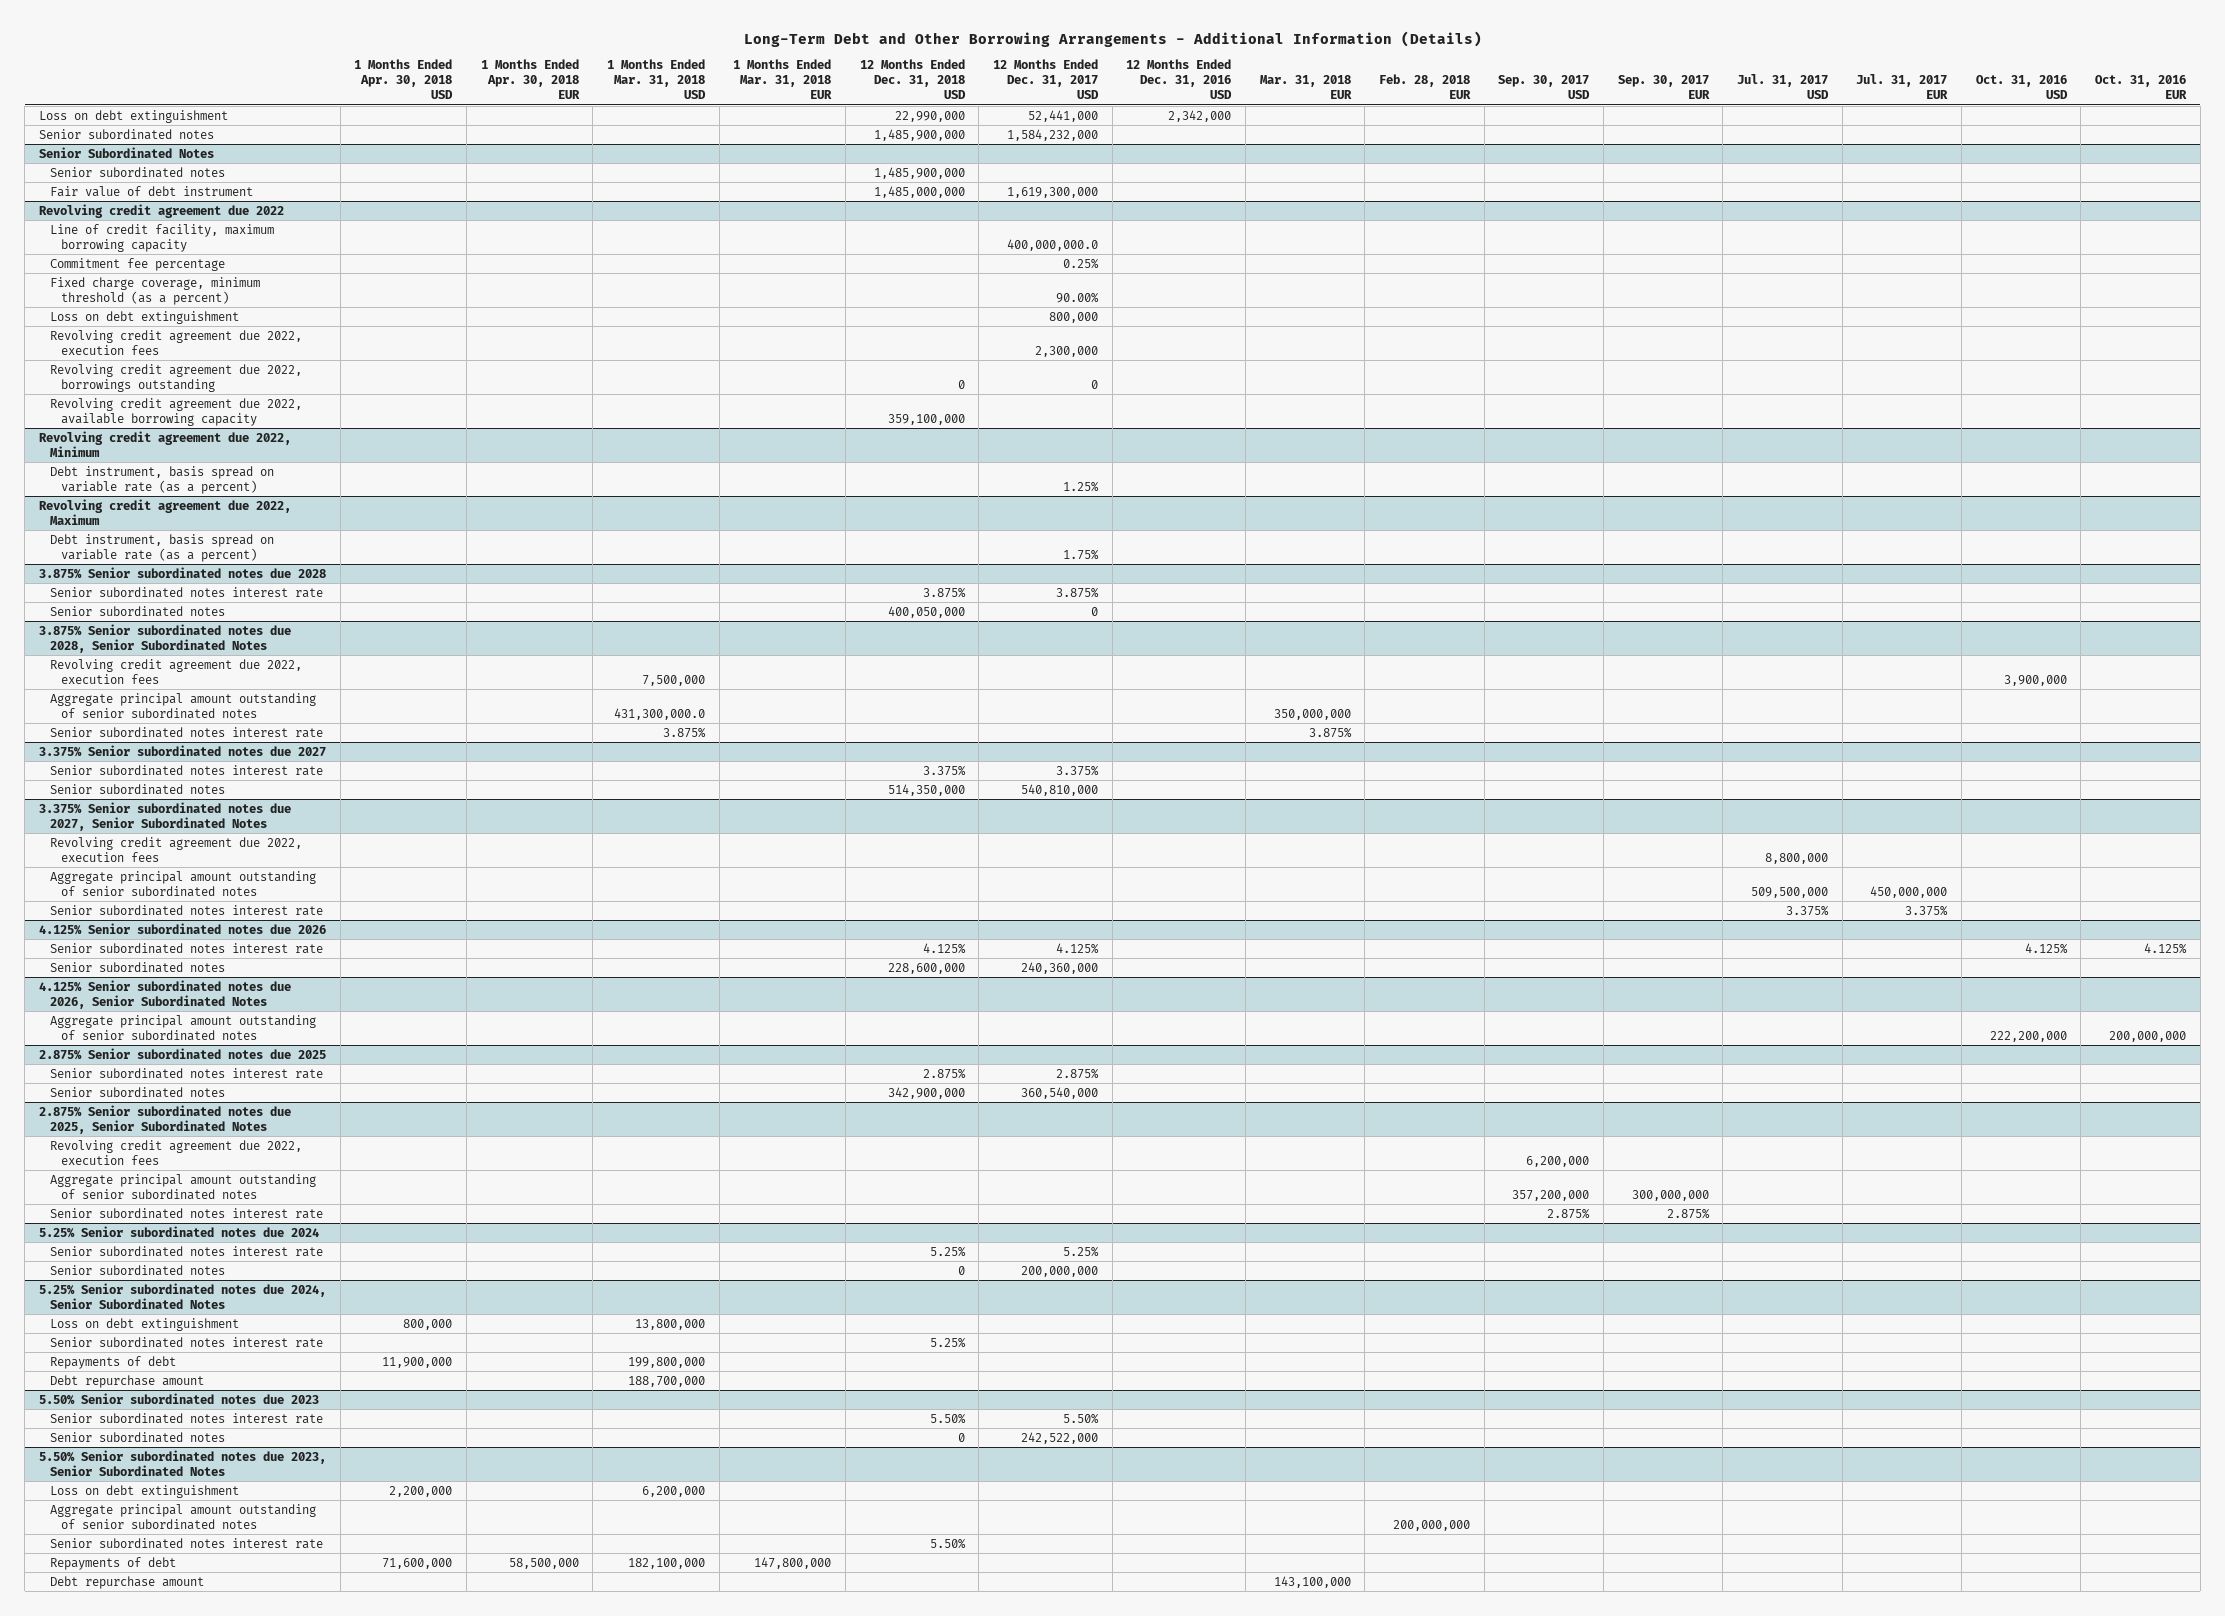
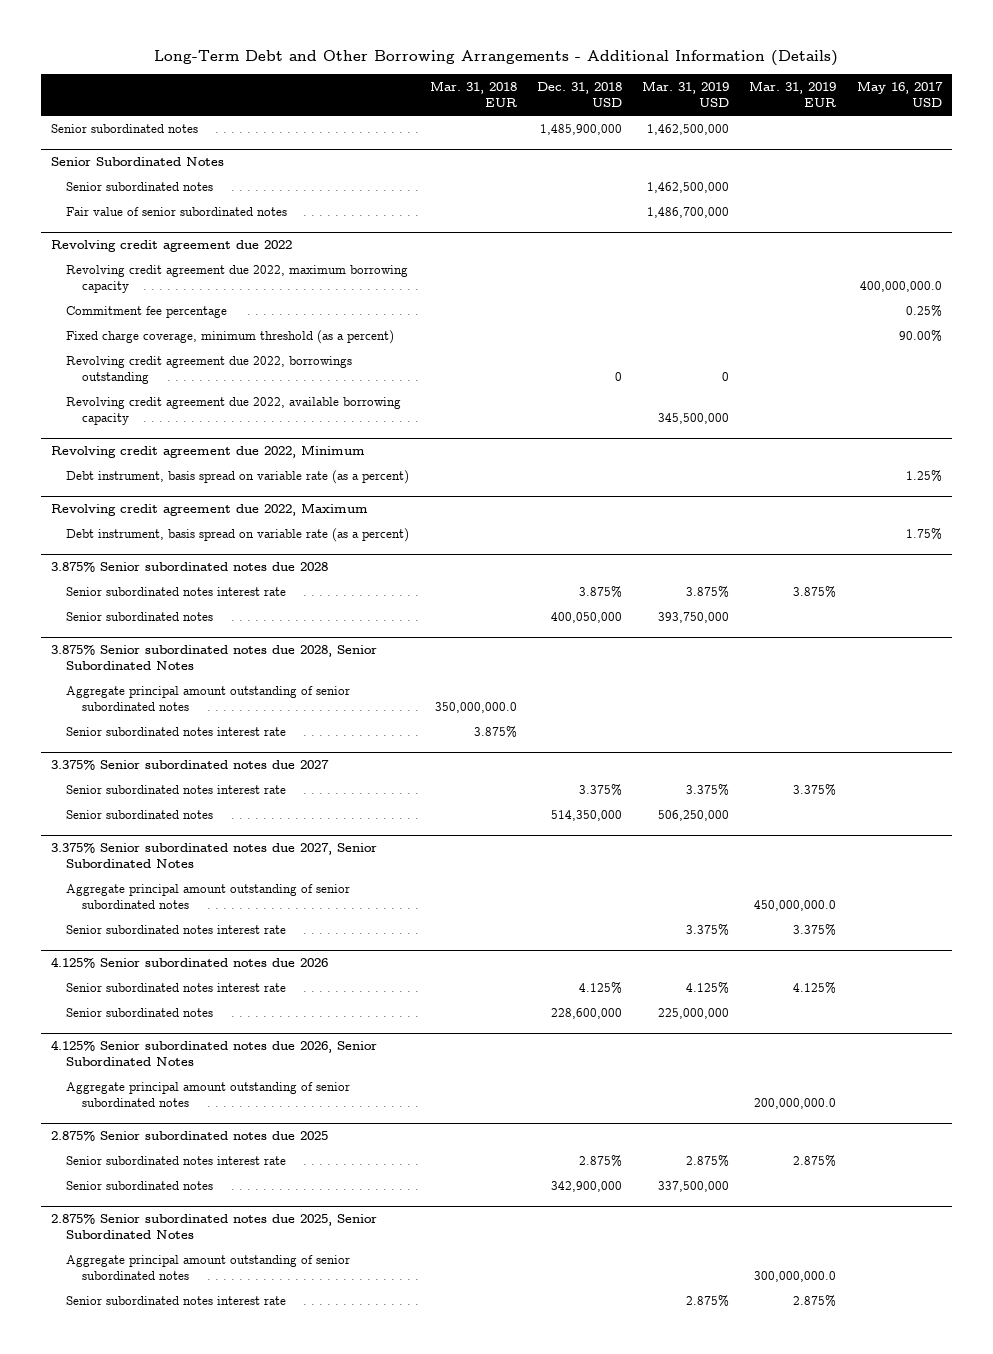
- | 1 Months Ended Apr. 30, 2018 USD | 1 Months Ended Apr. 30, 2018 EUR | 1 Months Ended Mar. 31, 2018 USD | 1 Months Ended Mar. 31, 2018 EUR | 12 Months Ended Dec. 31, 2018 USD | 12 Months Ended Dec. 31, 2017 USD | 12 Months Ended Dec. 31, 2016 USD | Mar. 31, 2018 EUR | Feb. 28, 2018 EUR | Sep. 30, 2017 USD | Sep. 30, 2017 EUR | Jul. 31, 2017 USD | Jul. 31, 2017 EUR | Oct. 31, 2016 USD | Oct. 31, 2016 EUR
+ | Mar. 31, 2018 EUR | Dec. 31, 2018 USD | Mar. 31, 2019 USD | Mar. 31, 2019 EUR | May 16, 2017 USD
- Loss on debt extinguishment | | | | | 22,990,000 | 52,441,000 | 2,342,000 | | | | | | | |
@ Senior Subordinated Notes
- Fair value of debt instrument | | | | | 1,485,000,000 | 1,619,300,000 | | | | | | | | |
+ Fair value of senior subordinated notes | | | 1,486,700,000 | |
@ Revolving credit agreement due 2022
- Line of credit facility, maximum borrowing capacity | | | | | | 400,000,000.0 | | | | | | | | |
+ Revolving credit agreement due 2022, maximum borrowing capacity | | | | | 400,000,000.0
- Loss on debt extinguishment | | | | | | 800,000 | | | | | | | | |
- Revolving credit agreement due 2022, execution fees | | | | | | 2,300,000 | | | | | | | | |
@ 3.875% Senior subordinated notes due 2028, Senior Subordinated Notes
- Revolving credit agreement due 2022, execution fees | | | 7,500,000 | | | | | | | | | | | 3,900,000 |
- Aggregate principal amount outstanding of senior subordinated notes | | | 431,300,000.0 | | | | | 350,000,000 | | | | | | |
+ Aggregate principal amount outstanding of senior subordinated notes | 350,000,000.0 | | | |
@ 3.375% Senior subordinated notes due 2027, Senior Subordinated Notes
- Revolving credit agreement due 2022, execution fees | | | | | | | | | | | | 8,800,000 | | |
@ 2.875% Senior subordinated notes due 2025, Senior Subordinated Notes
- Revolving credit agreement due 2022, execution fees | | | | | | | | | | 6,200,000 | | | | |
- 5.25% Senior subordinated notes due 2024
- Senior subordinated notes interest rate | | | | | 5.25% | 5.25% | | | | | | | | |
- Senior subordinated notes | | | | | 0 | 200,000,000 | | | | | | | | |
- 5.25% Senior subordinated notes due 2024, Senior Subordinated Notes
- Loss on debt extinguishment | 800,000 | | 13,800,000 | | | | | | | | | | | |
- Senior subordinated notes interest rate | | | | | 5.25% | | | | | | | | | |
- Repayments of debt | 11,900,000 | | 199,800,000 | | | | | | | | | | | |
- Debt repurchase amount | | | 188,700,000 | | | | | | | | | | | |
- 5.50% Senior subordinated notes due 2023
- Senior subordinated notes interest rate | | | | | 5.50% | 5.50% | | | | | | | | |
- Senior subordinated notes | | | | | 0 | 242,522,000 | | | | | | | | |
- 5.50% Senior subordinated notes due 2023, Senior Subordinated Notes
- Loss on debt extinguishment | 2,200,000 | | 6,200,000 | | | | | | | | | | | |
- Aggregate principal amount outstanding of senior subordinated notes | | | | | | | | | 200,000,000 | | | | | |
- Senior subordinated notes interest rate | | | | | 5.50% | | | | | | | | | |
- Repayments of debt | 71,600,000 | 58,500,000 | 182,100,000 | 147,800,000 | | | | | | | | | | |
- Debt repurchase amount | | | | | | | | 143,100,000 | | | | | | |

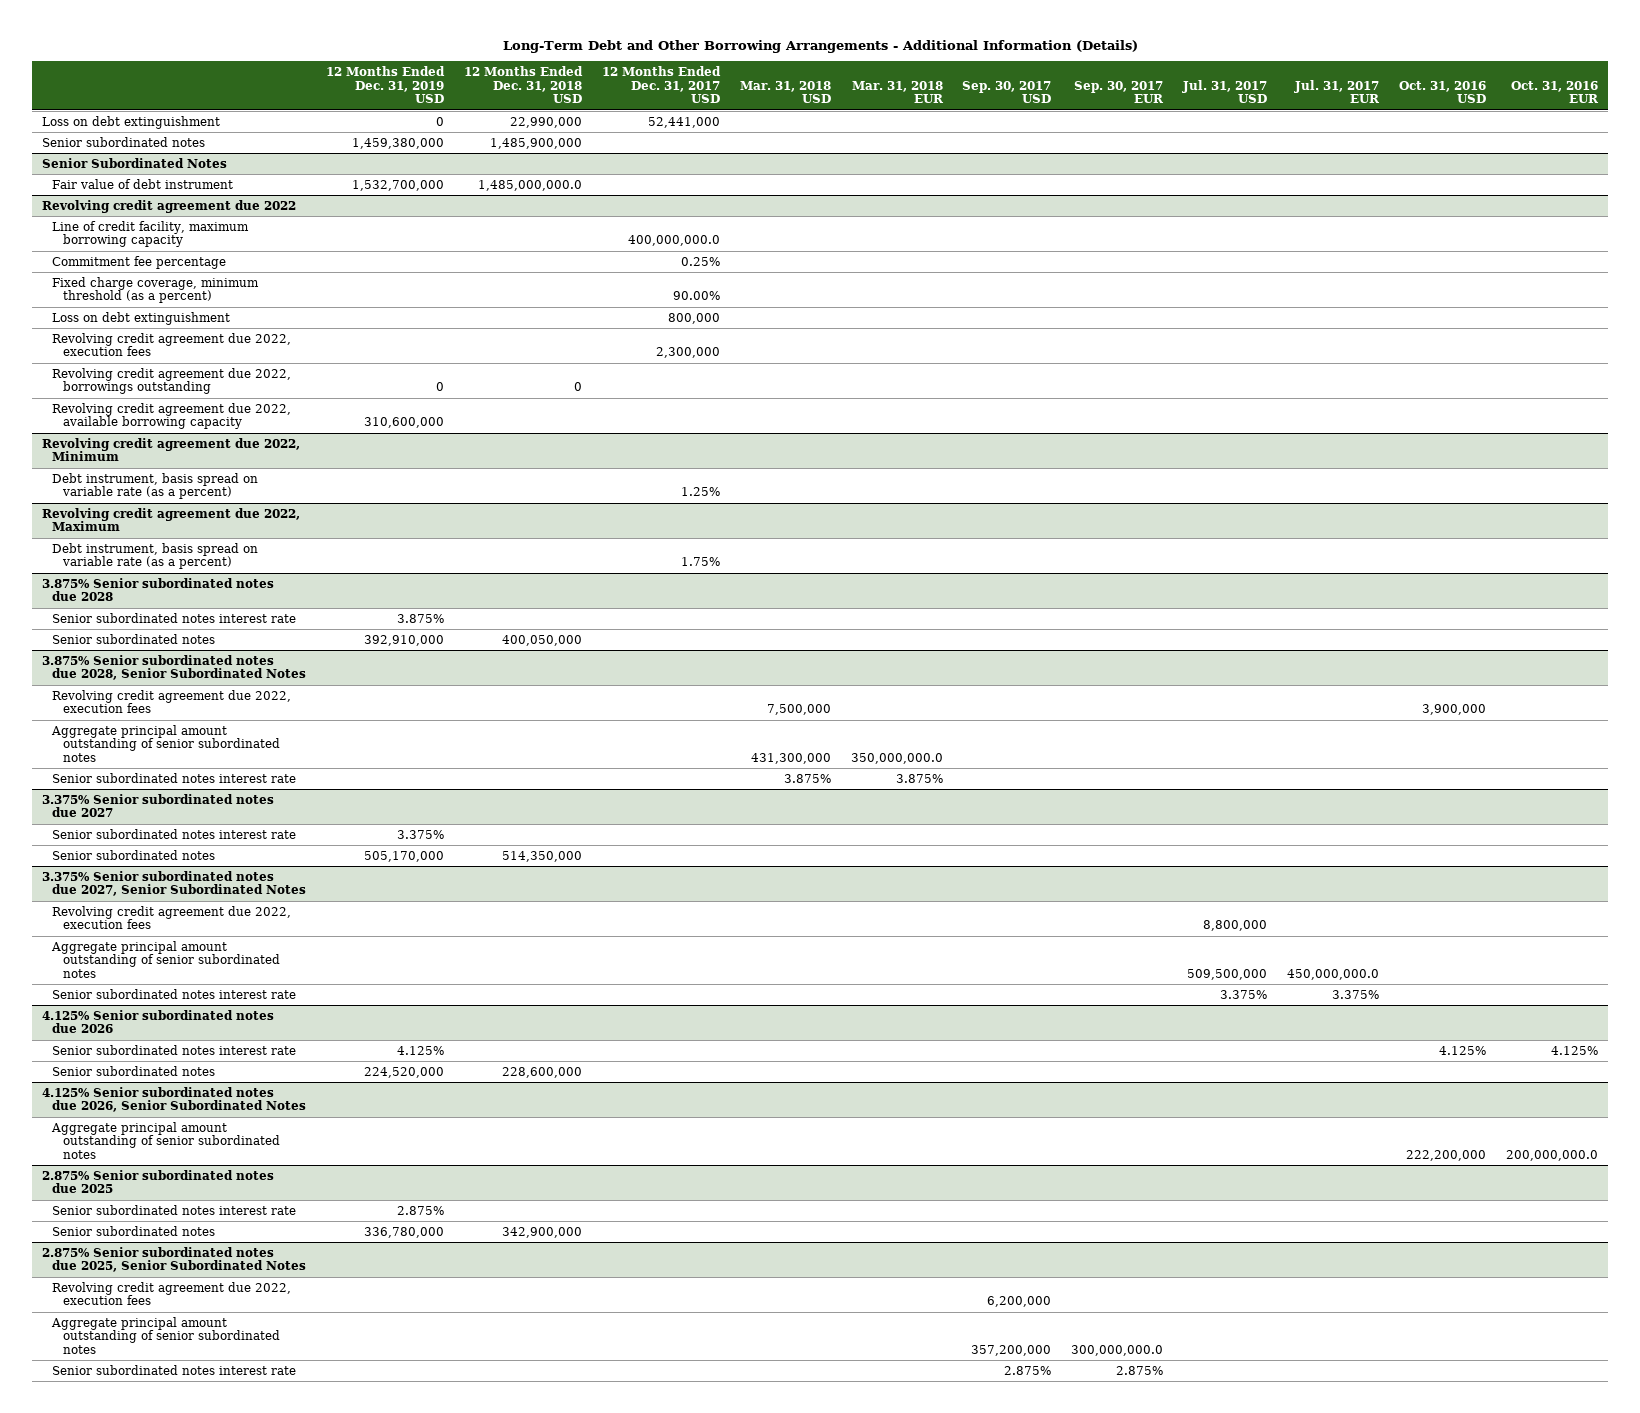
- | Mar. 31, 2018 EUR | Dec. 31, 2018 USD | Mar. 31, 2019 USD | Mar. 31, 2019 EUR | May 16, 2017 USD
+ | 12 Months Ended Dec. 31, 2019 USD | 12 Months Ended Dec. 31, 2018 USD | 12 Months Ended Dec. 31, 2017 USD | Mar. 31, 2018 USD | Mar. 31, 2018 EUR | Sep. 30, 2017 USD | Sep. 30, 2017 EUR | Jul. 31, 2017 USD | Jul. 31, 2017 EUR | Oct. 31, 2016 USD | Oct. 31, 2016 EUR
+ Loss on debt extinguishment | 0 | 22,990,000 | 52,441,000 | | | | | | | |
@ Senior Subordinated Notes
- Senior subordinated notes | | | 1,462,500,000 | |
- Fair value of senior subordinated notes | | | 1,486,700,000 | |
+ Fair value of debt instrument | 1,532,700,000 | 1,485,000,000.0 | | | | | | | | |
@ Revolving credit agreement due 2022
- Revolving credit agreement due 2022, maximum borrowing capacity | | | | | 400,000,000.0
+ Line of credit facility, maximum borrowing capacity | | | 400,000,000.0 | | | | | | | |
+ Loss on debt extinguishment | | | 800,000 | | | | | | | |
+ Revolving credit agreement due 2022, execution fees | | | 2,300,000 | | | | | | | |
@ 3.875% Senior subordinated notes due 2028, Senior Subordinated Notes
+ Revolving credit agreement due 2022, execution fees | | | | 7,500,000 | | | | | | 3,900,000 |
@ 3.375% Senior subordinated notes due 2027, Senior Subordinated Notes
+ Revolving credit agreement due 2022, execution fees | | | | | | | | 8,800,000 | | |
@ 2.875% Senior subordinated notes due 2025, Senior Subordinated Notes
+ Revolving credit agreement due 2022, execution fees | | | | | | 6,200,000 | | | | |

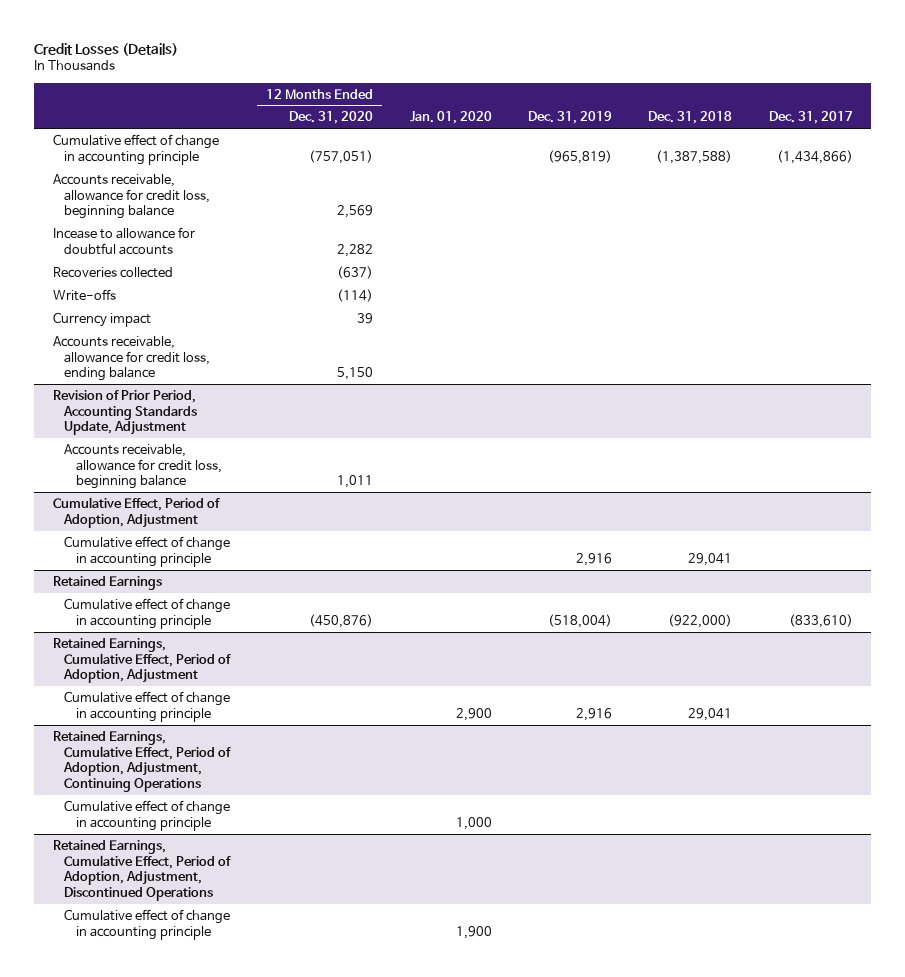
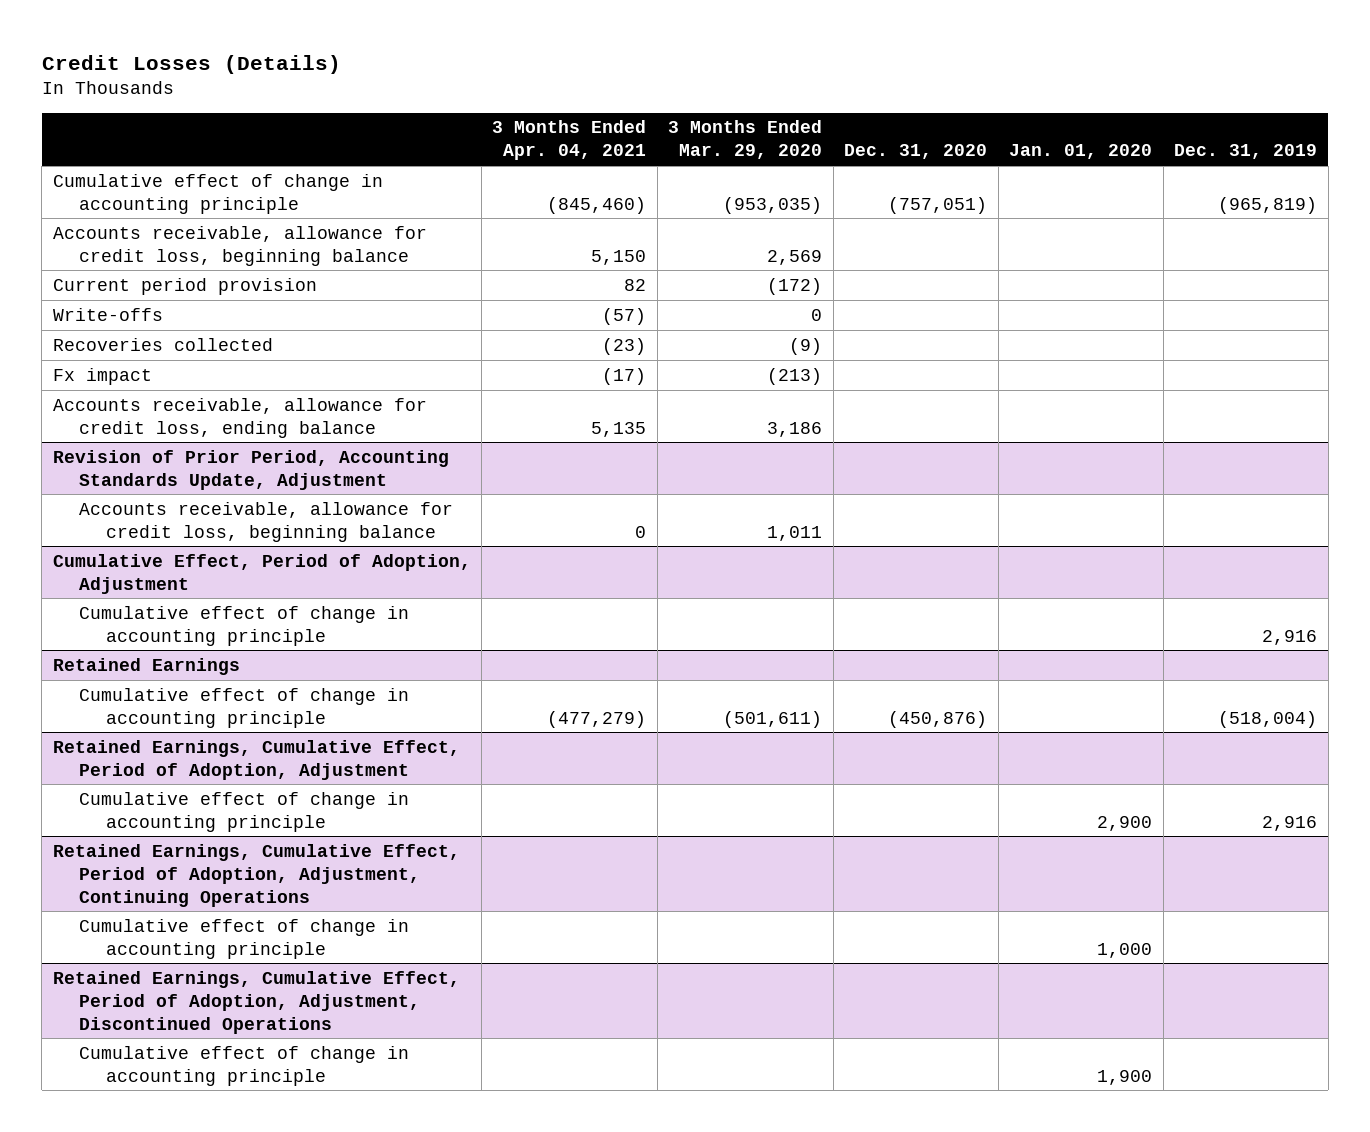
- | 12 Months Ended Dec. 31, 2020 | Jan. 01, 2020 | Dec. 31, 2019 | Dec. 31, 2018 | Dec. 31, 2017
+ | 3 Months Ended Apr. 04, 2021 | 3 Months Ended Mar. 29, 2020 | Dec. 31, 2020 | Jan. 01, 2020 | Dec. 31, 2019
- Incease to allowance for doubtful accounts | 2,282 | | | |
+ Current period provision | 82 | (172) | | |
- Currency impact | 39 | | | |
moved down: Recoveries collected | (23) | (9) | | |
+ Fx impact | (17) | (213) | | |

